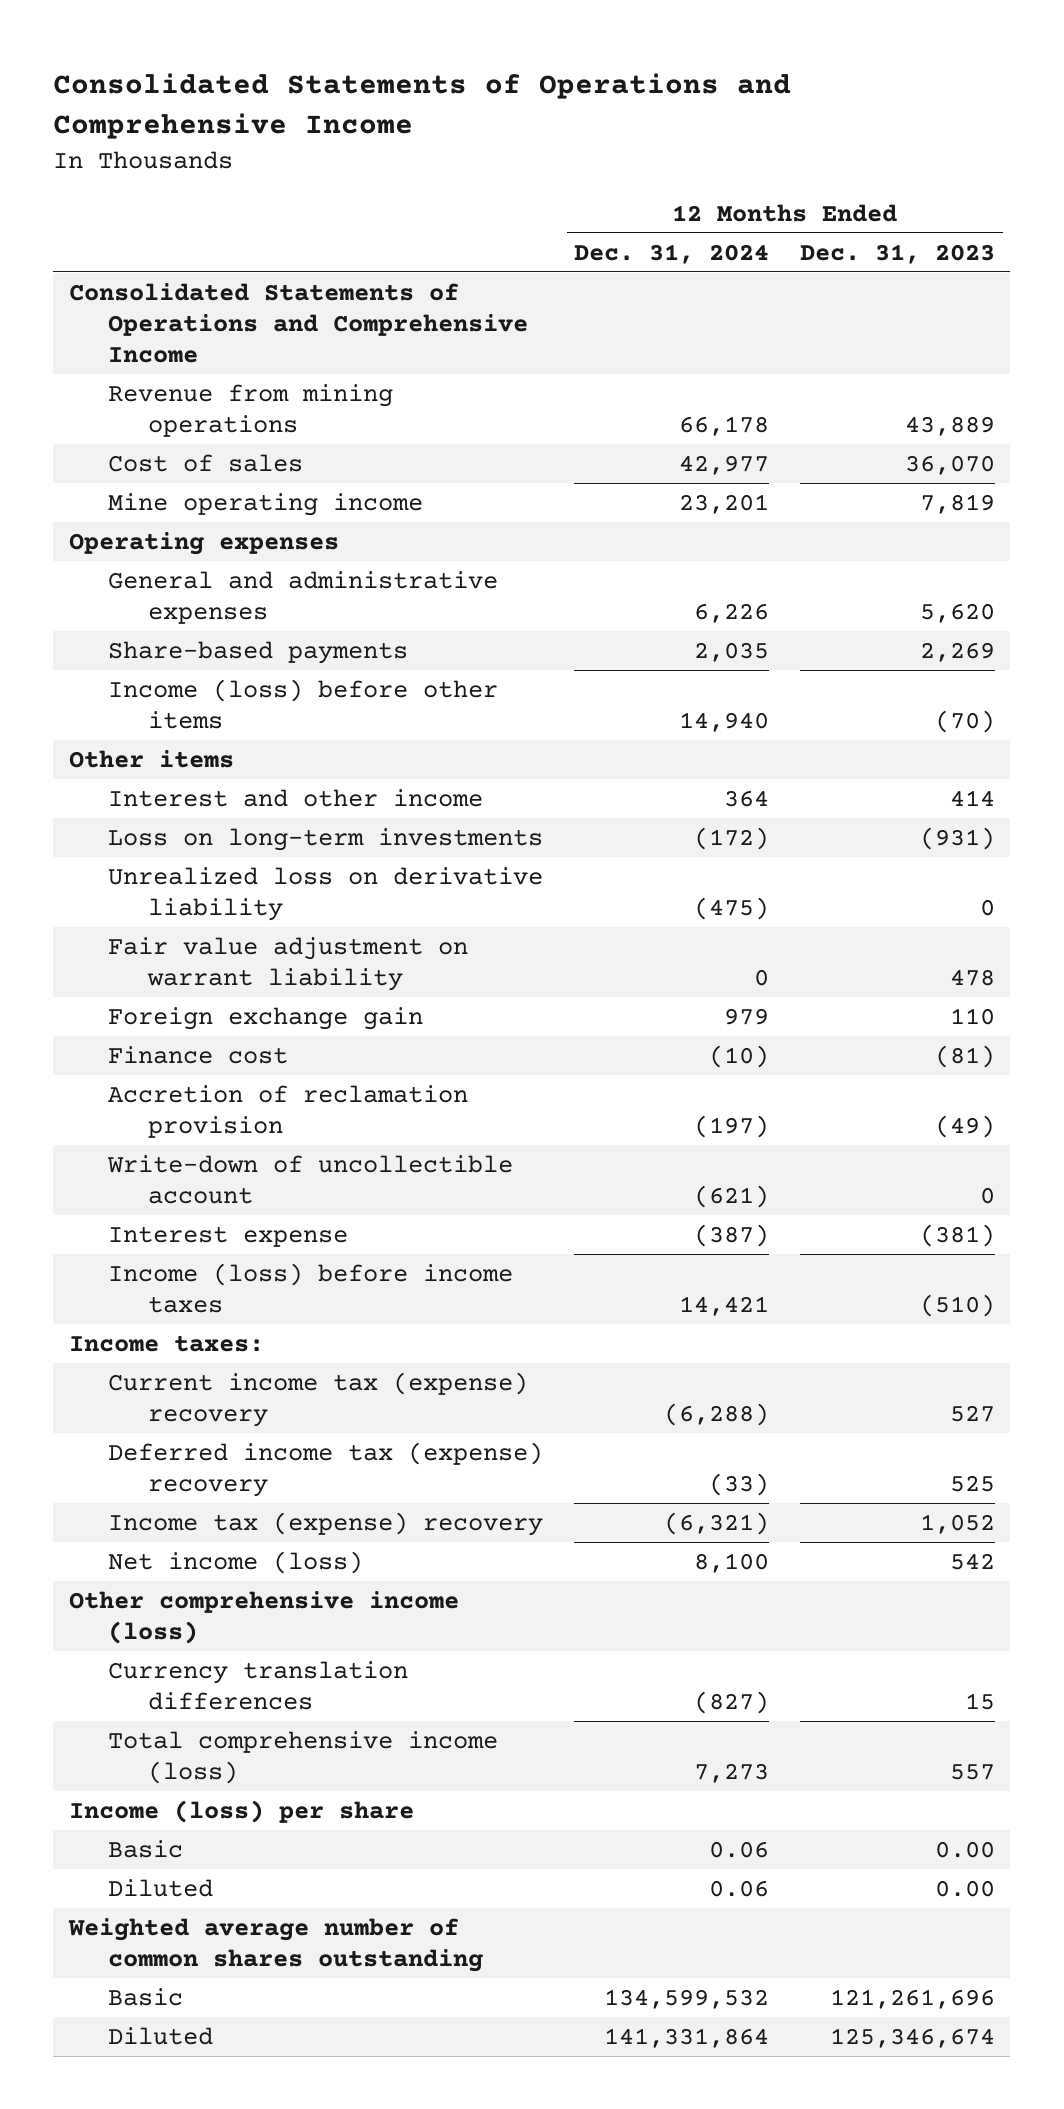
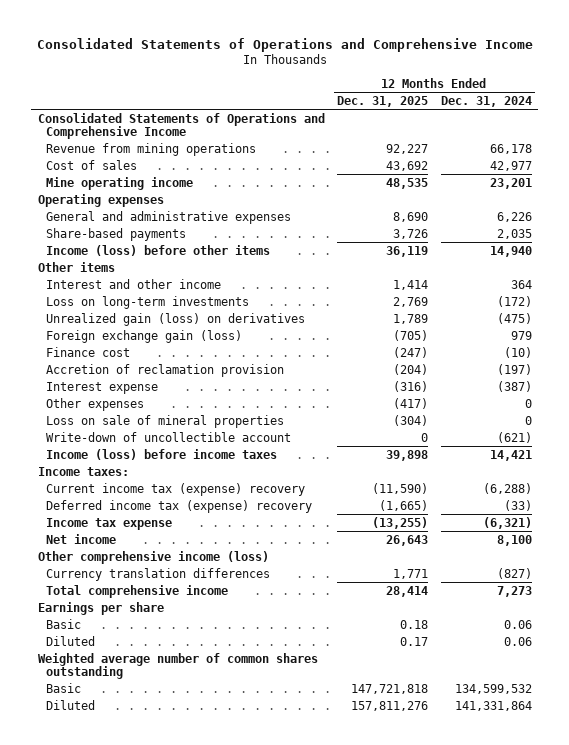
- | 12 Months Ended Dec. 31, 2024 | 12 Months Ended Dec. 31, 2023
+ | 12 Months Ended Dec. 31, 2025 | 12 Months Ended Dec. 31, 2024
- Unrealized loss on derivative liability | (475) | 0
- Fair value adjustment on warrant liability | 0 | 478
- Foreign exchange gain | 979 | 110
+ Unrealized gain (loss) on derivatives | 1,789 | (475)
+ Foreign exchange gain (loss) | (705) | 979
+ Other expenses | (417) | 0
+ Loss on sale of mineral properties | (304) | 0
moved down: Write-down of uncollectible account | 0 | (621)
- Income tax (expense) recovery | (6,321) | 1,052
- Net income (loss) | 8,100 | 542
+ Income tax expense | (13,255) | (6,321)
+ Net income | 26,643 | 8,100
- Total comprehensive income (loss) | 7,273 | 557
- Income (loss) per share
+ Total comprehensive income | 28,414 | 7,273
+ Earnings per share

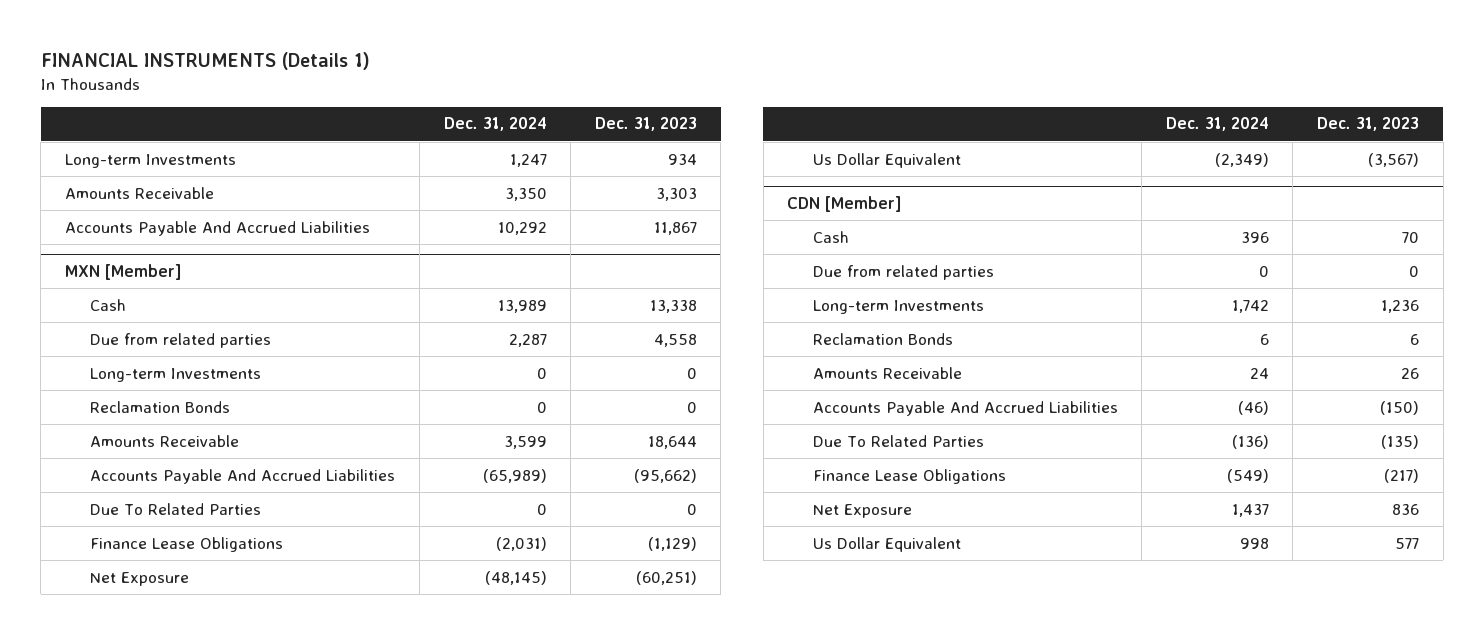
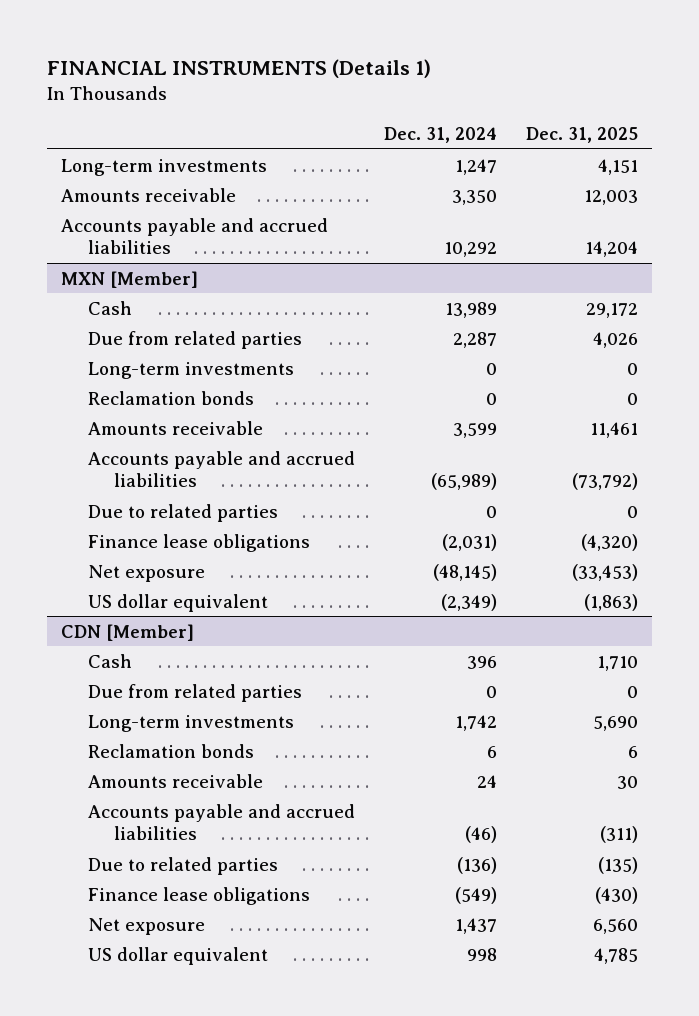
- | Dec. 31, 2024 | Dec. 31, 2023
+ | Dec. 31, 2024 | Dec. 31, 2025
- Long-term Investments | 1,247 | 934
- Amounts Receivable | 3,350 | 3,303
- Accounts Payable And Accrued Liabilities | 10,292 | 11,867
+ Long-term investments | 1,247 | 4,151
+ Amounts receivable | 3,350 | 12,003
+ Accounts payable and accrued liabilities | 10,292 | 14,204
@ MXN [Member]
- Long-term Investments | 0 | 0
- Reclamation Bonds | 0 | 0
- Amounts Receivable | 3,599 | 18,644
- Accounts Payable And Accrued Liabilities | (65,989) | (95,662)
- Due To Related Parties | 0 | 0
- Finance Lease Obligations | (2,031) | (1,129)
- Net Exposure | (48,145) | (60,251)
- Us Dollar Equivalent | (2,349) | (3,567)
+ Long-term investments | 0 | 0
+ Reclamation bonds | 0 | 0
+ Amounts receivable | 3,599 | 11,461
+ Accounts payable and accrued liabilities | (65,989) | (73,792)
+ Due to related parties | 0 | 0
+ Finance lease obligations | (2,031) | (4,320)
+ Net exposure | (48,145) | (33,453)
+ US dollar equivalent | (2,349) | (1,863)
@ CDN [Member]
- Long-term Investments | 1,742 | 1,236
- Reclamation Bonds | 6 | 6
- Amounts Receivable | 24 | 26
- Accounts Payable And Accrued Liabilities | (46) | (150)
- Due To Related Parties | (136) | (135)
- Finance Lease Obligations | (549) | (217)
- Net Exposure | 1,437 | 836
- Us Dollar Equivalent | 998 | 577
+ Long-term investments | 1,742 | 5,690
+ Reclamation bonds | 6 | 6
+ Amounts receivable | 24 | 30
+ Accounts payable and accrued liabilities | (46) | (311)
+ Due to related parties | (136) | (135)
+ Finance lease obligations | (549) | (430)
+ Net exposure | 1,437 | 6,560
+ US dollar equivalent | 998 | 4,785

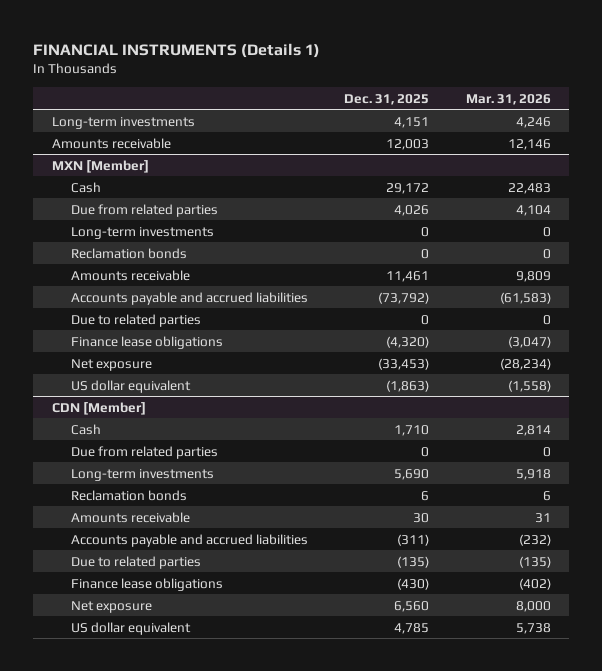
- | Dec. 31, 2024 | Dec. 31, 2025
+ | Dec. 31, 2025 | Mar. 31, 2026
- Accounts payable and accrued liabilities | 10,292 | 14,204

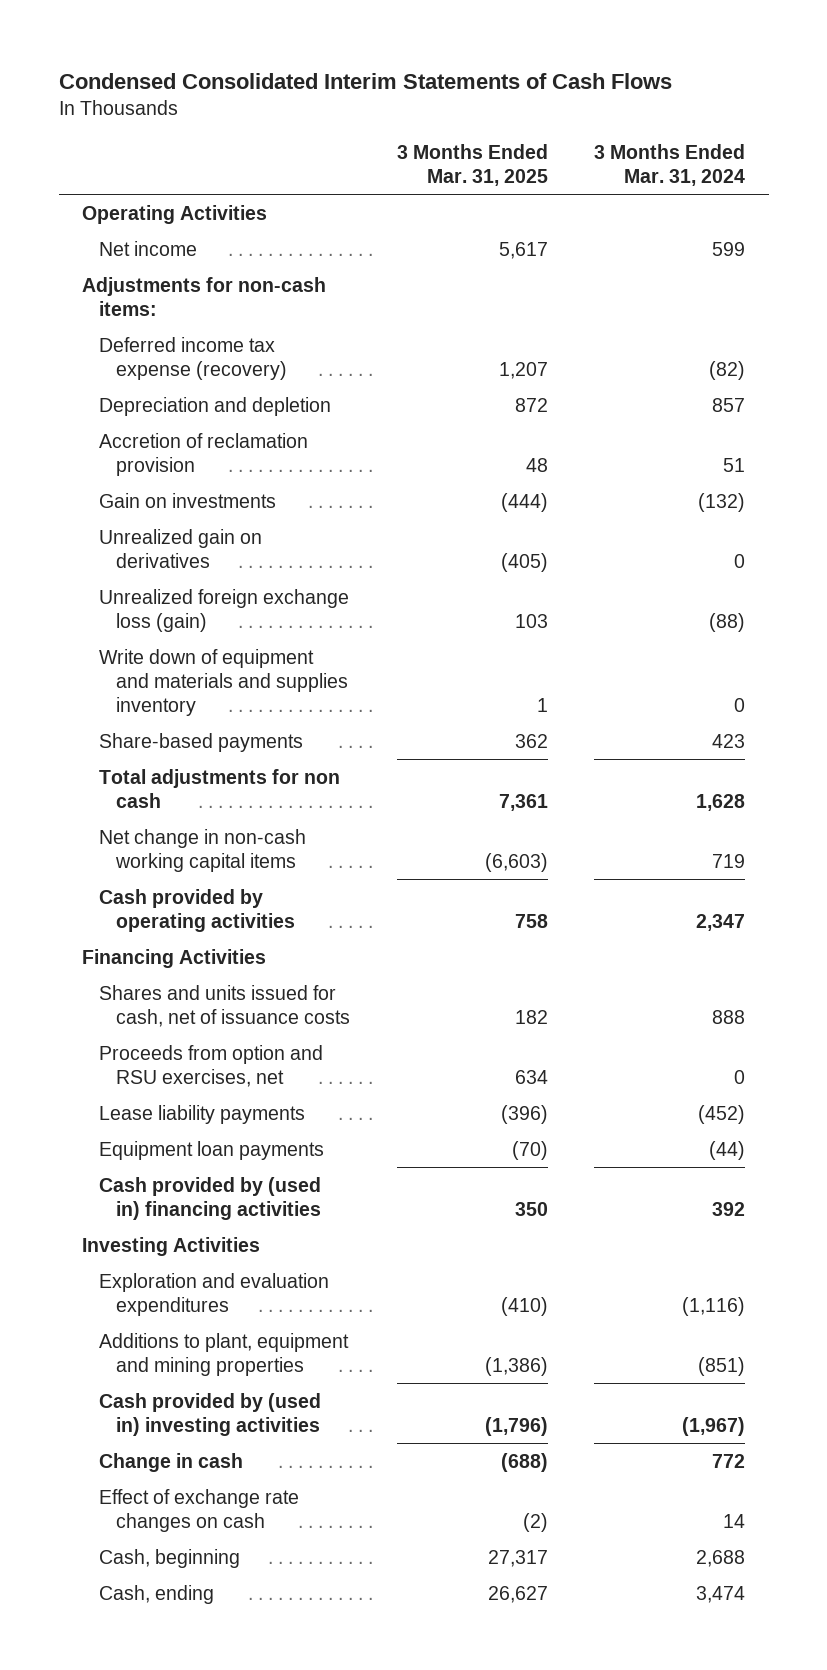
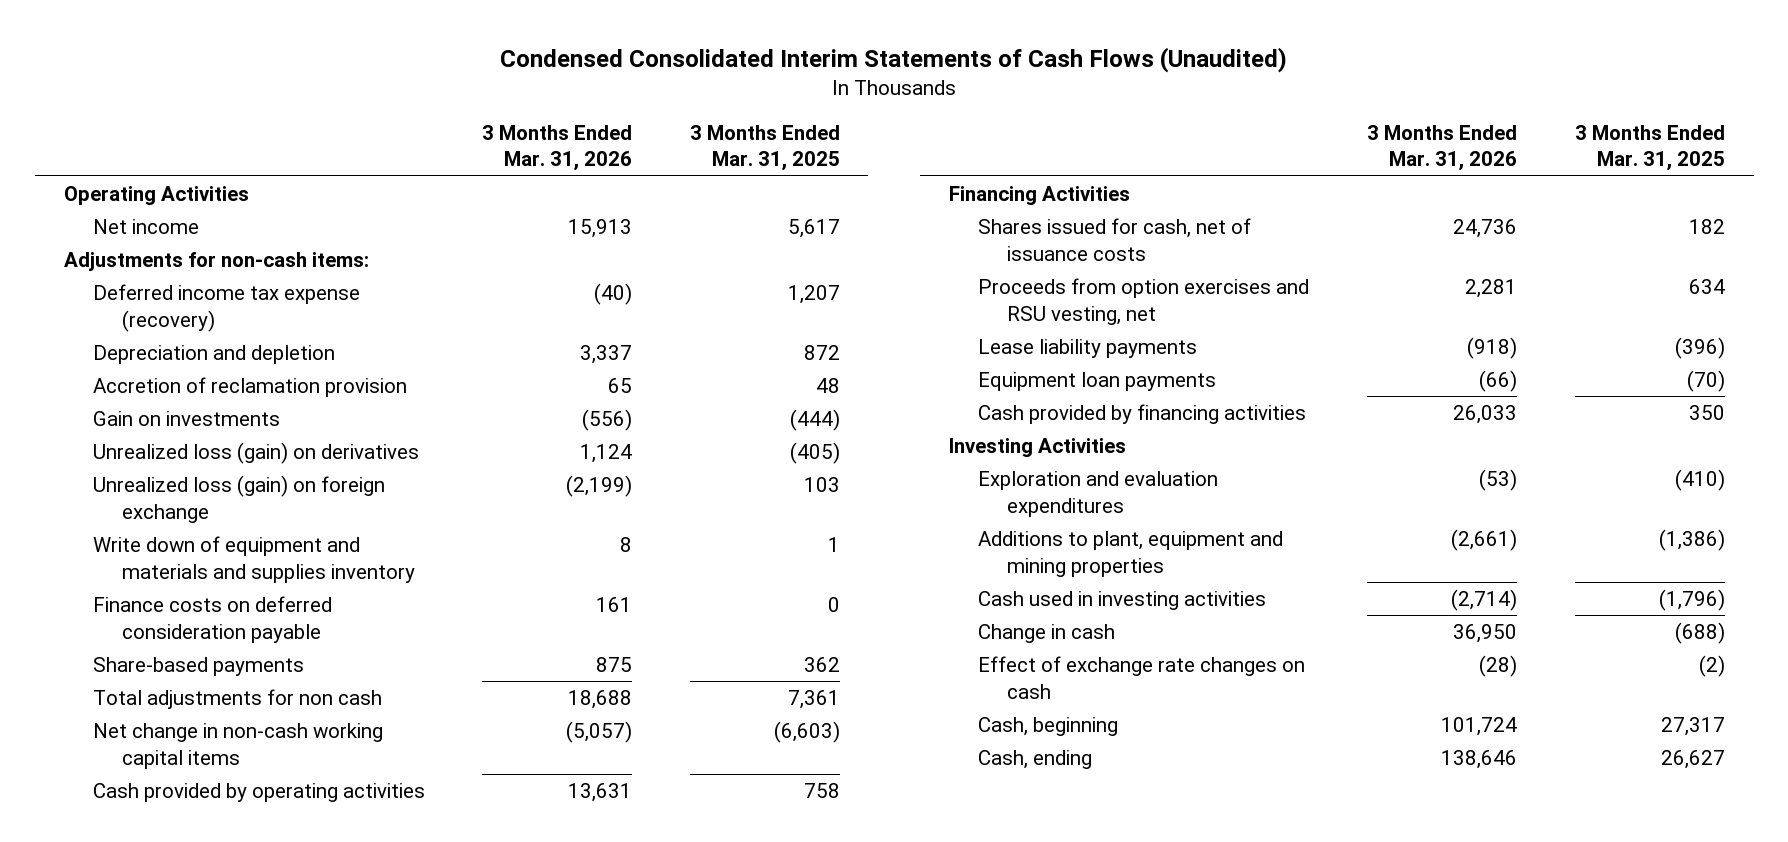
- Condensed Consolidated Interim Statements of Cash Flows
+ Condensed Consolidated Interim Statements of Cash Flows (Unaudited)
- | 3 Months Ended Mar. 31, 2025 | 3 Months Ended Mar. 31, 2024
+ | 3 Months Ended Mar. 31, 2026 | 3 Months Ended Mar. 31, 2025
- Unrealized gain on derivatives | (405) | 0
- Unrealized foreign exchange loss (gain) | 103 | (88)
+ Unrealized loss (gain) on derivatives | 1,124 | (405)
+ Unrealized loss (gain) on foreign exchange | (2,199) | 103
+ Finance costs on deferred consideration payable | 161 | 0
- Shares and units issued for cash, net of issuance costs | 182 | 888
- Proceeds from option and RSU exercises, net | 634 | 0
+ Shares issued for cash, net of issuance costs | 24,736 | 182
+ Proceeds from option exercises and RSU vesting, net | 2,281 | 634
- Cash provided by (used in) financing activities | 350 | 392
+ Cash provided by financing activities | 26,033 | 350
- Cash provided by (used in) investing activities | (1,796) | (1,967)
+ Cash used in investing activities | (2,714) | (1,796)

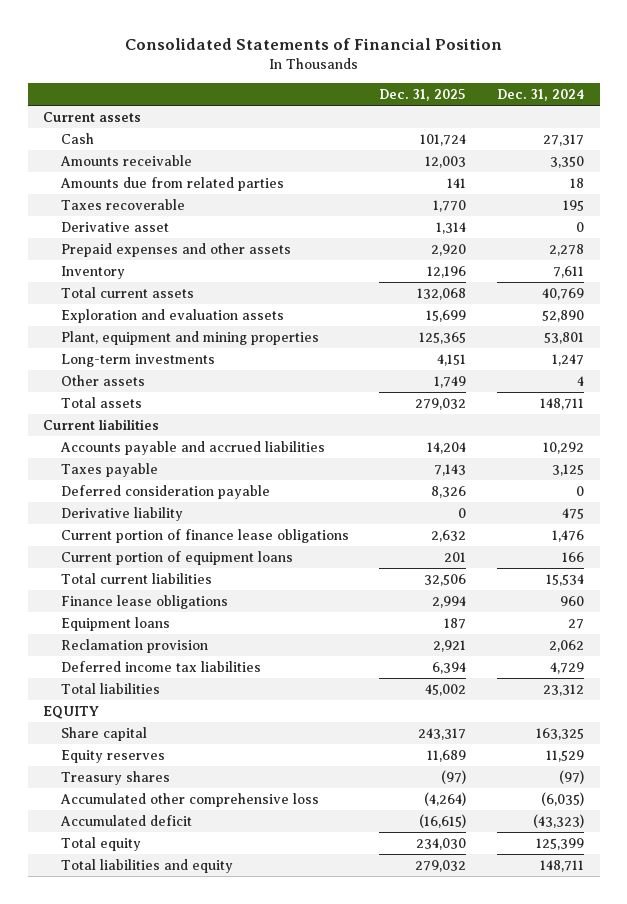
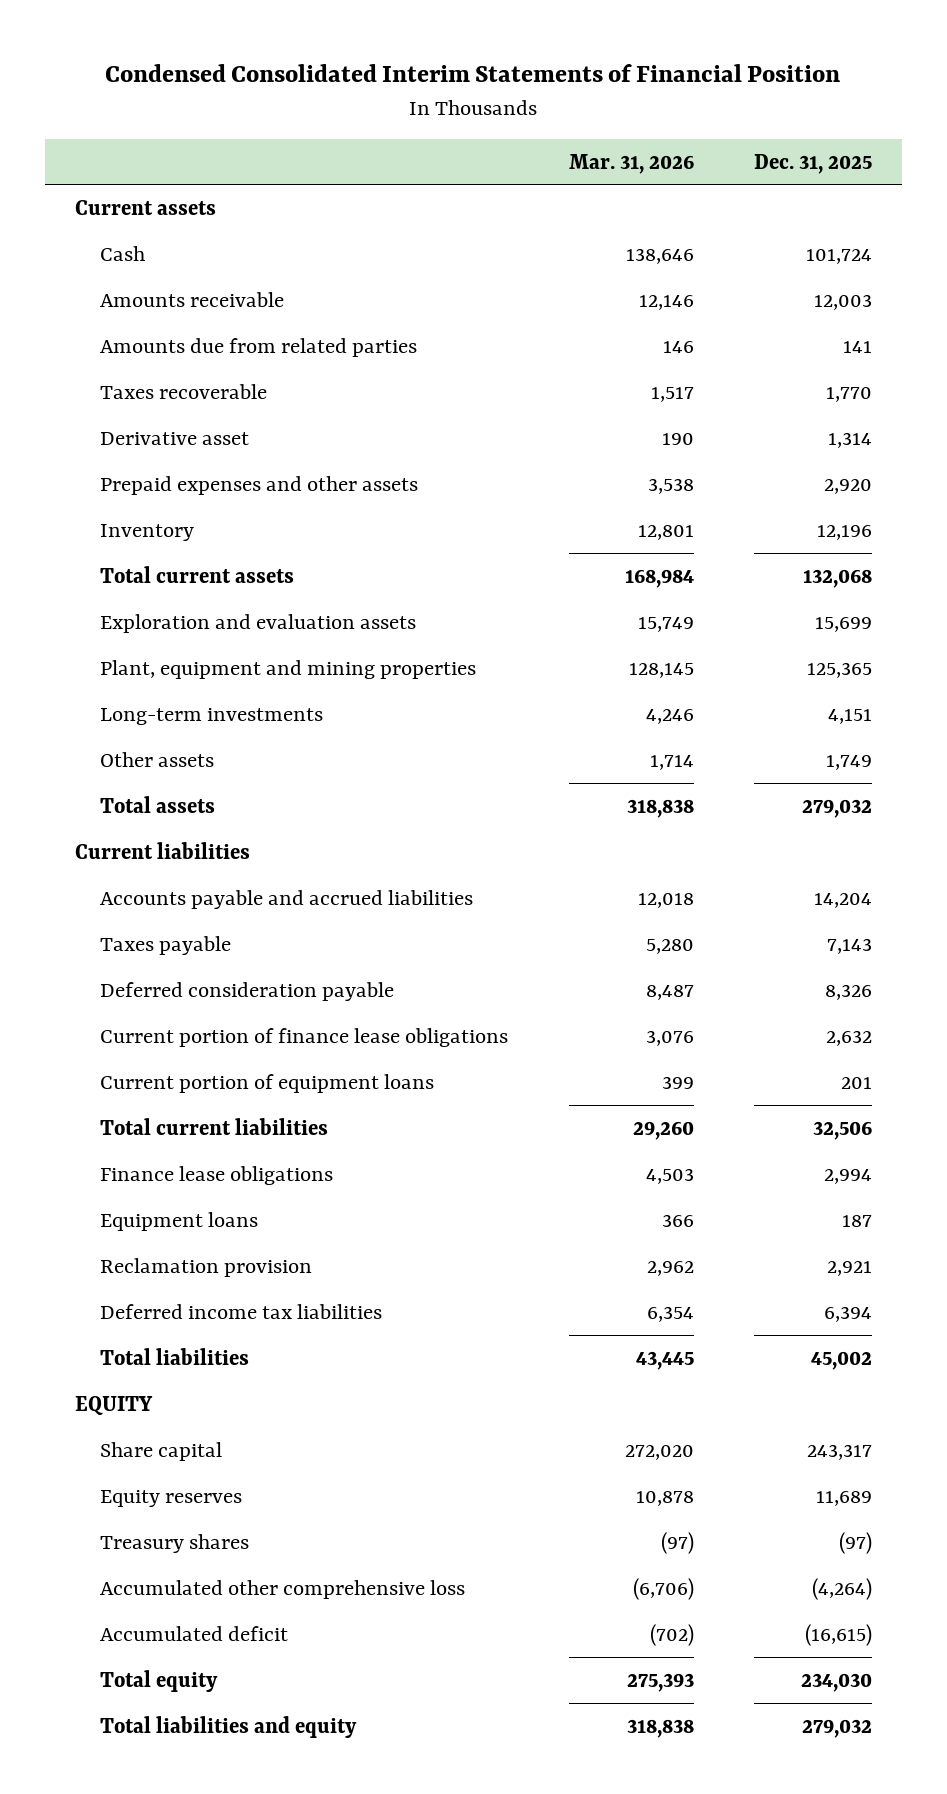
- Consolidated Statements of Financial Position
+ Condensed Consolidated Interim Statements of Financial Position
- | Dec. 31, 2025 | Dec. 31, 2024
+ | Mar. 31, 2026 | Dec. 31, 2025
- Derivative liability | 0 | 475

